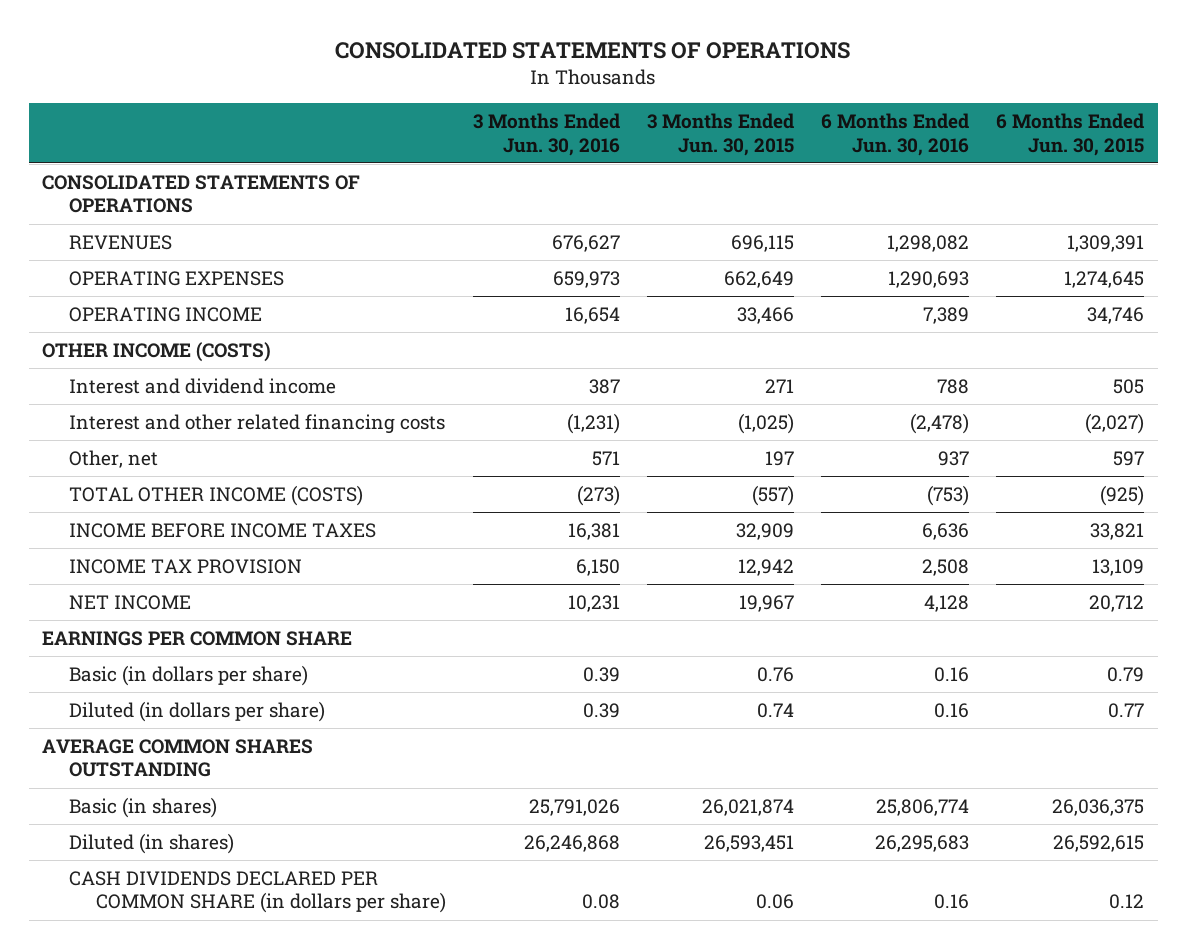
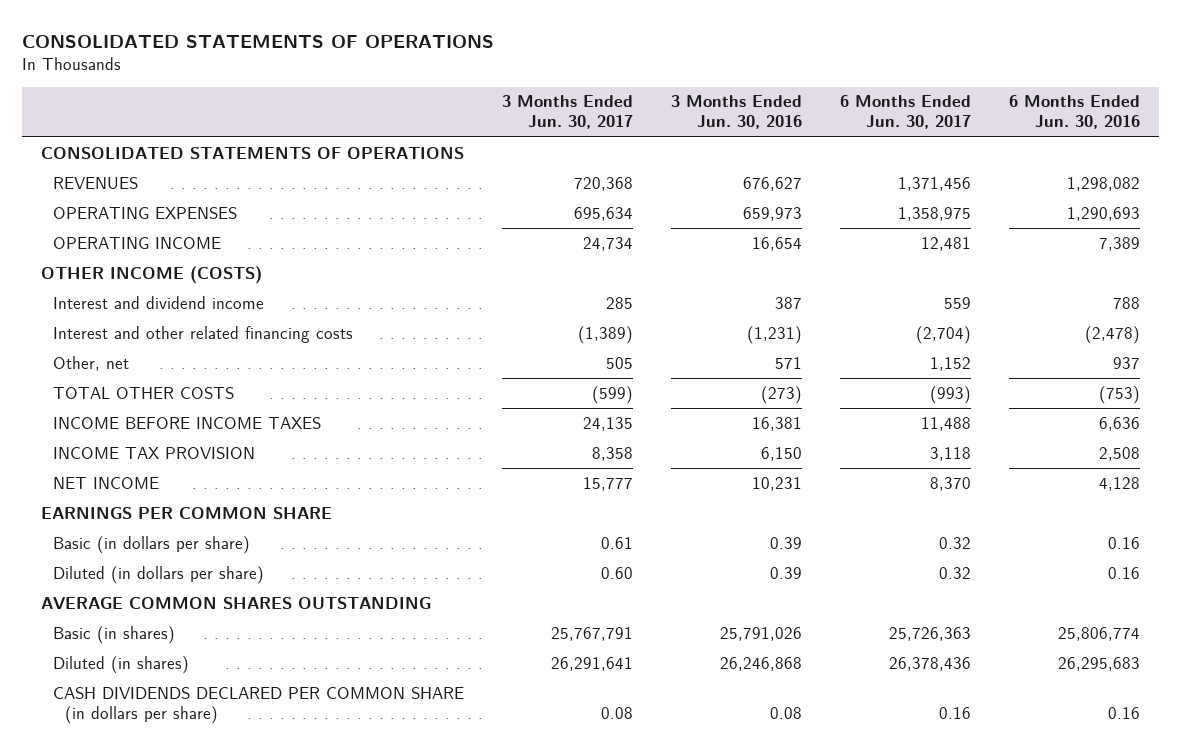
- | 3 Months Ended Jun. 30, 2016 | 3 Months Ended Jun. 30, 2015 | 6 Months Ended Jun. 30, 2016 | 6 Months Ended Jun. 30, 2015
+ | 3 Months Ended Jun. 30, 2017 | 3 Months Ended Jun. 30, 2016 | 6 Months Ended Jun. 30, 2017 | 6 Months Ended Jun. 30, 2016
- TOTAL OTHER INCOME (COSTS) | (273) | (557) | (753) | (925)
+ TOTAL OTHER COSTS | (599) | (273) | (993) | (753)

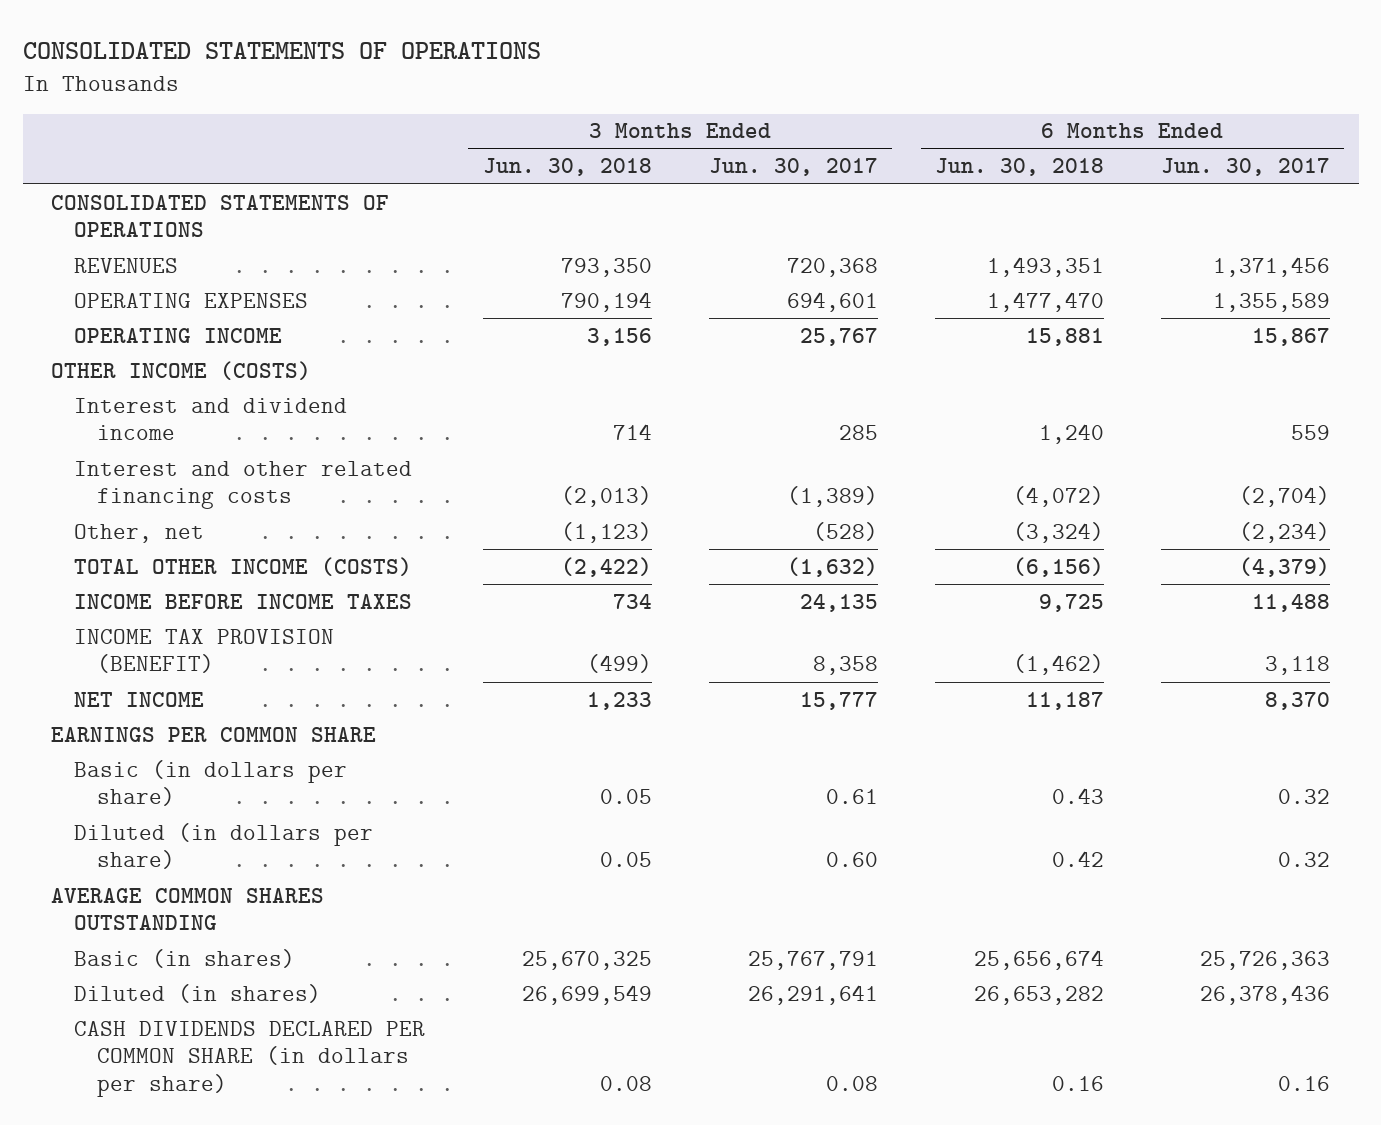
- | 3 Months Ended Jun. 30, 2017 | 3 Months Ended Jun. 30, 2016 | 6 Months Ended Jun. 30, 2017 | 6 Months Ended Jun. 30, 2016
+ | 3 Months Ended Jun. 30, 2018 | 3 Months Ended Jun. 30, 2017 | 6 Months Ended Jun. 30, 2018 | 6 Months Ended Jun. 30, 2017
- OPERATING EXPENSES | 695,634 | 659,973 | 1,358,975 | 1,290,693
- OPERATING INCOME | 24,734 | 16,654 | 12,481 | 7,389
+ OPERATING EXPENSES | 790,194 | 694,601 | 1,477,470 | 1,355,589
+ OPERATING INCOME | 3,156 | 25,767 | 15,881 | 15,867
- Other, net | 505 | 571 | 1,152 | 937
- TOTAL OTHER COSTS | (599) | (273) | (993) | (753)
+ Other, net | (1,123) | (528) | (3,324) | (2,234)
+ TOTAL OTHER INCOME (COSTS) | (2,422) | (1,632) | (6,156) | (4,379)
- INCOME TAX PROVISION | 8,358 | 6,150 | 3,118 | 2,508
+ INCOME TAX PROVISION (BENEFIT) | (499) | 8,358 | (1,462) | 3,118

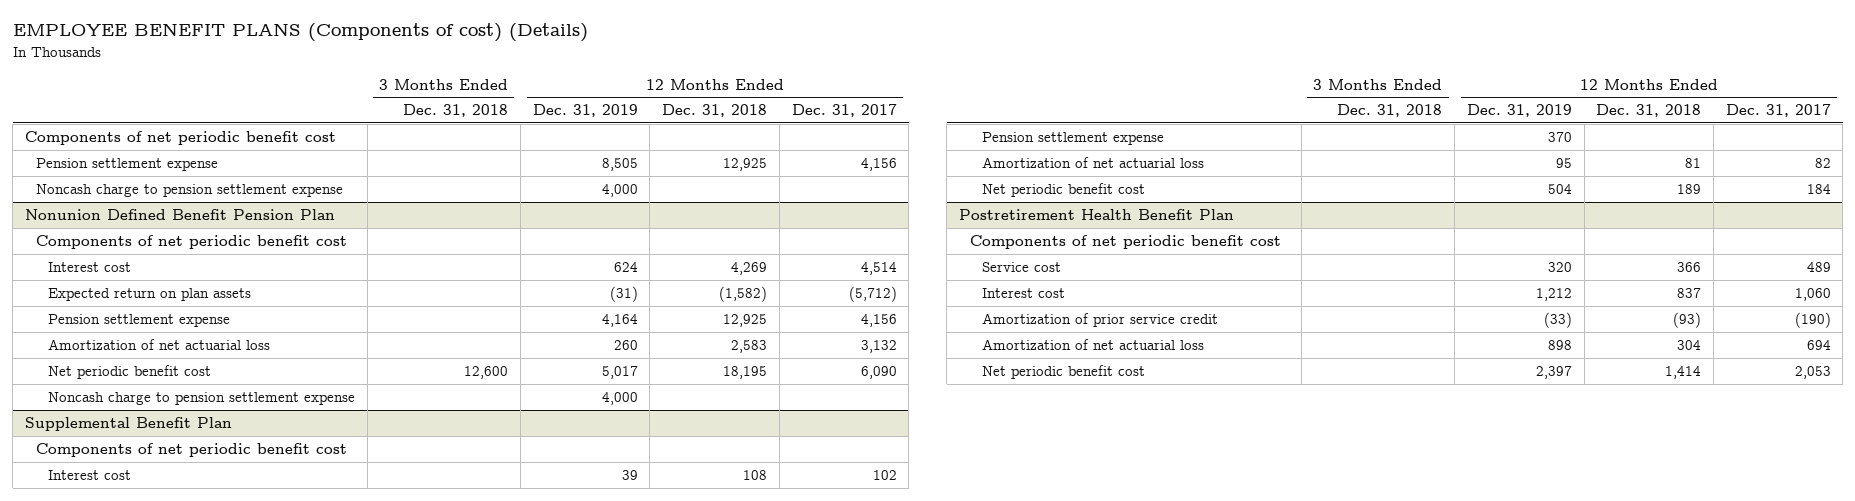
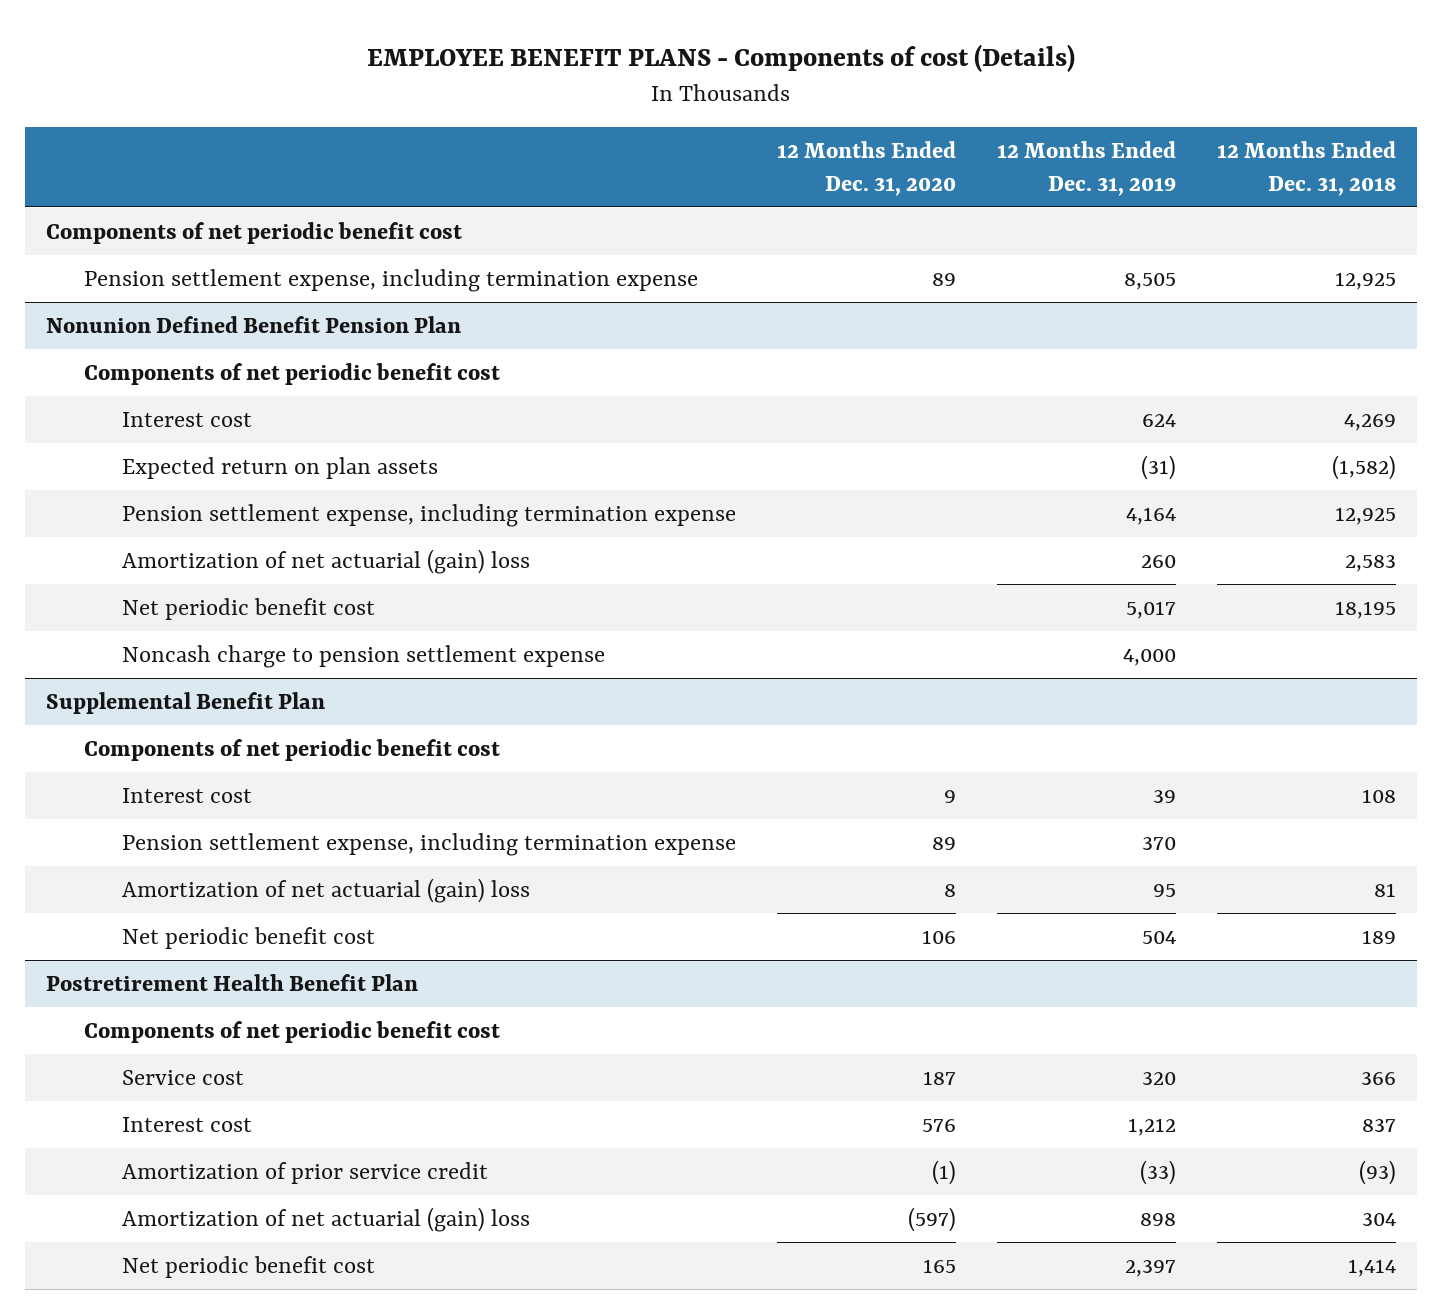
- EMPLOYEE BENEFIT PLANS (Components of cost) (Details)
+ EMPLOYEE BENEFIT PLANS - Components of cost (Details)
- | 3 Months Ended Dec. 31, 2018 | 12 Months Ended Dec. 31, 2019 | 12 Months Ended Dec. 31, 2018 | 12 Months Ended Dec. 31, 2017
+ | 12 Months Ended Dec. 31, 2020 | 12 Months Ended Dec. 31, 2019 | 12 Months Ended Dec. 31, 2018
- Pension settlement expense | | 8,505 | 12,925 | 4,156
- Noncash charge to pension settlement expense | | 4,000 | |
+ Pension settlement expense, including termination expense | 89 | 8,505 | 12,925
@ Nonunion Defined Benefit Pension Plan
- Pension settlement expense | | 4,164 | 12,925 | 4,156
- Amortization of net actuarial loss | | 260 | 2,583 | 3,132
+ Pension settlement expense, including termination expense | | 4,164 | 12,925
+ Amortization of net actuarial (gain) loss | | 260 | 2,583
@ Supplemental Benefit Plan
- Pension settlement expense | | 370 | |
- Amortization of net actuarial loss | | 95 | 81 | 82
+ Pension settlement expense, including termination expense | 89 | 370 |
+ Amortization of net actuarial (gain) loss | 8 | 95 | 81
@ Postretirement Health Benefit Plan
- Amortization of net actuarial loss | | 898 | 304 | 694
+ Amortization of net actuarial (gain) loss | (597) | 898 | 304

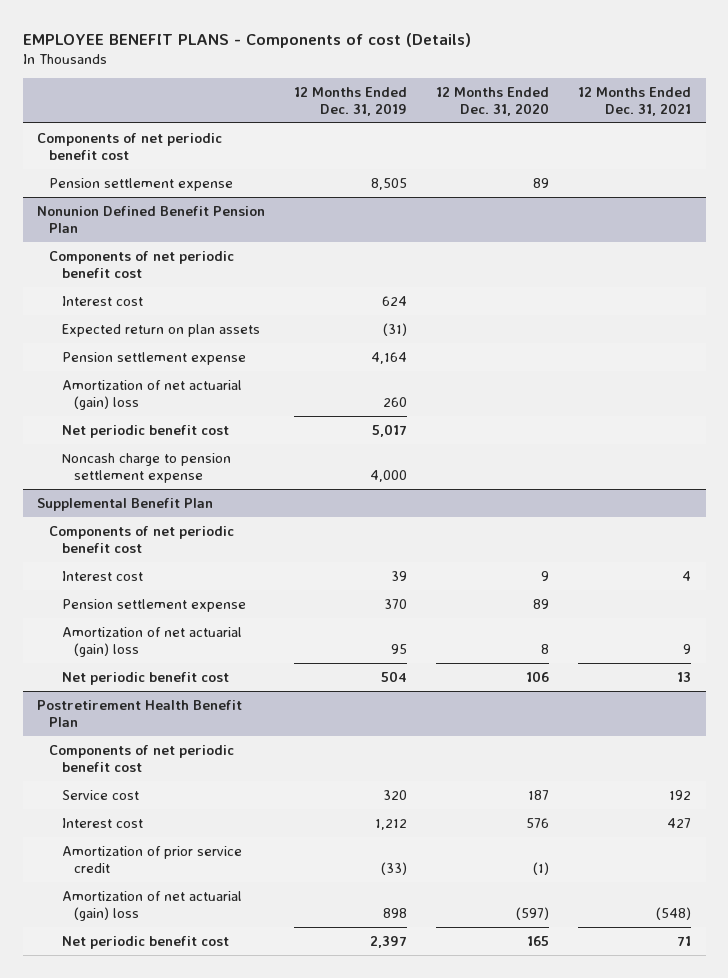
- | 12 Months Ended Dec. 31, 2020 | 12 Months Ended Dec. 31, 2019 | 12 Months Ended Dec. 31, 2018
+ | 12 Months Ended Dec. 31, 2019 | 12 Months Ended Dec. 31, 2020 | 12 Months Ended Dec. 31, 2021
- Pension settlement expense, including termination expense | 89 | 8,505 | 12,925
+ Pension settlement expense | 8,505 | 89 |
@ Nonunion Defined Benefit Pension Plan
- Pension settlement expense, including termination expense | | 4,164 | 12,925
+ Pension settlement expense | 4,164 | |
@ Supplemental Benefit Plan
- Pension settlement expense, including termination expense | 89 | 370 |
+ Pension settlement expense | 370 | 89 |

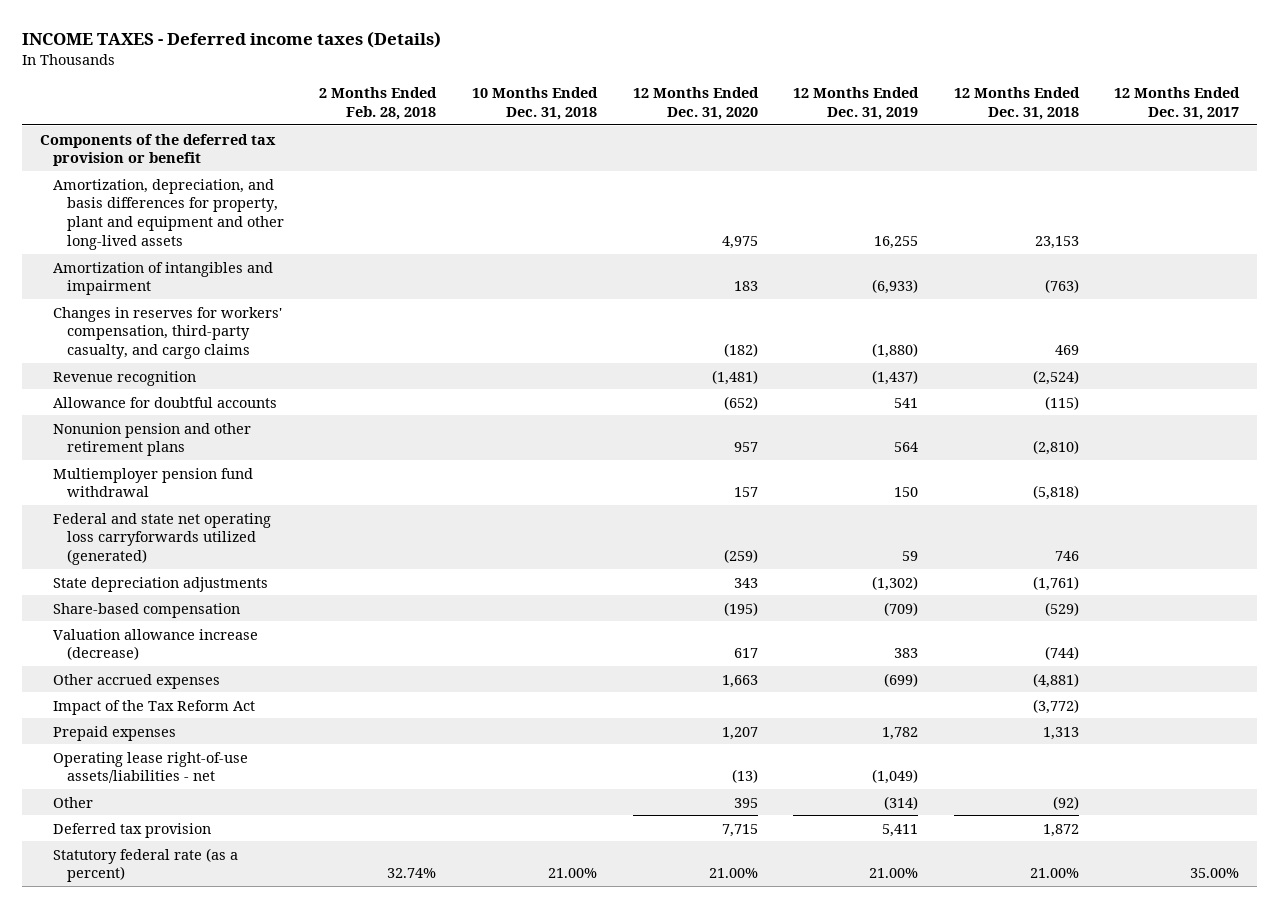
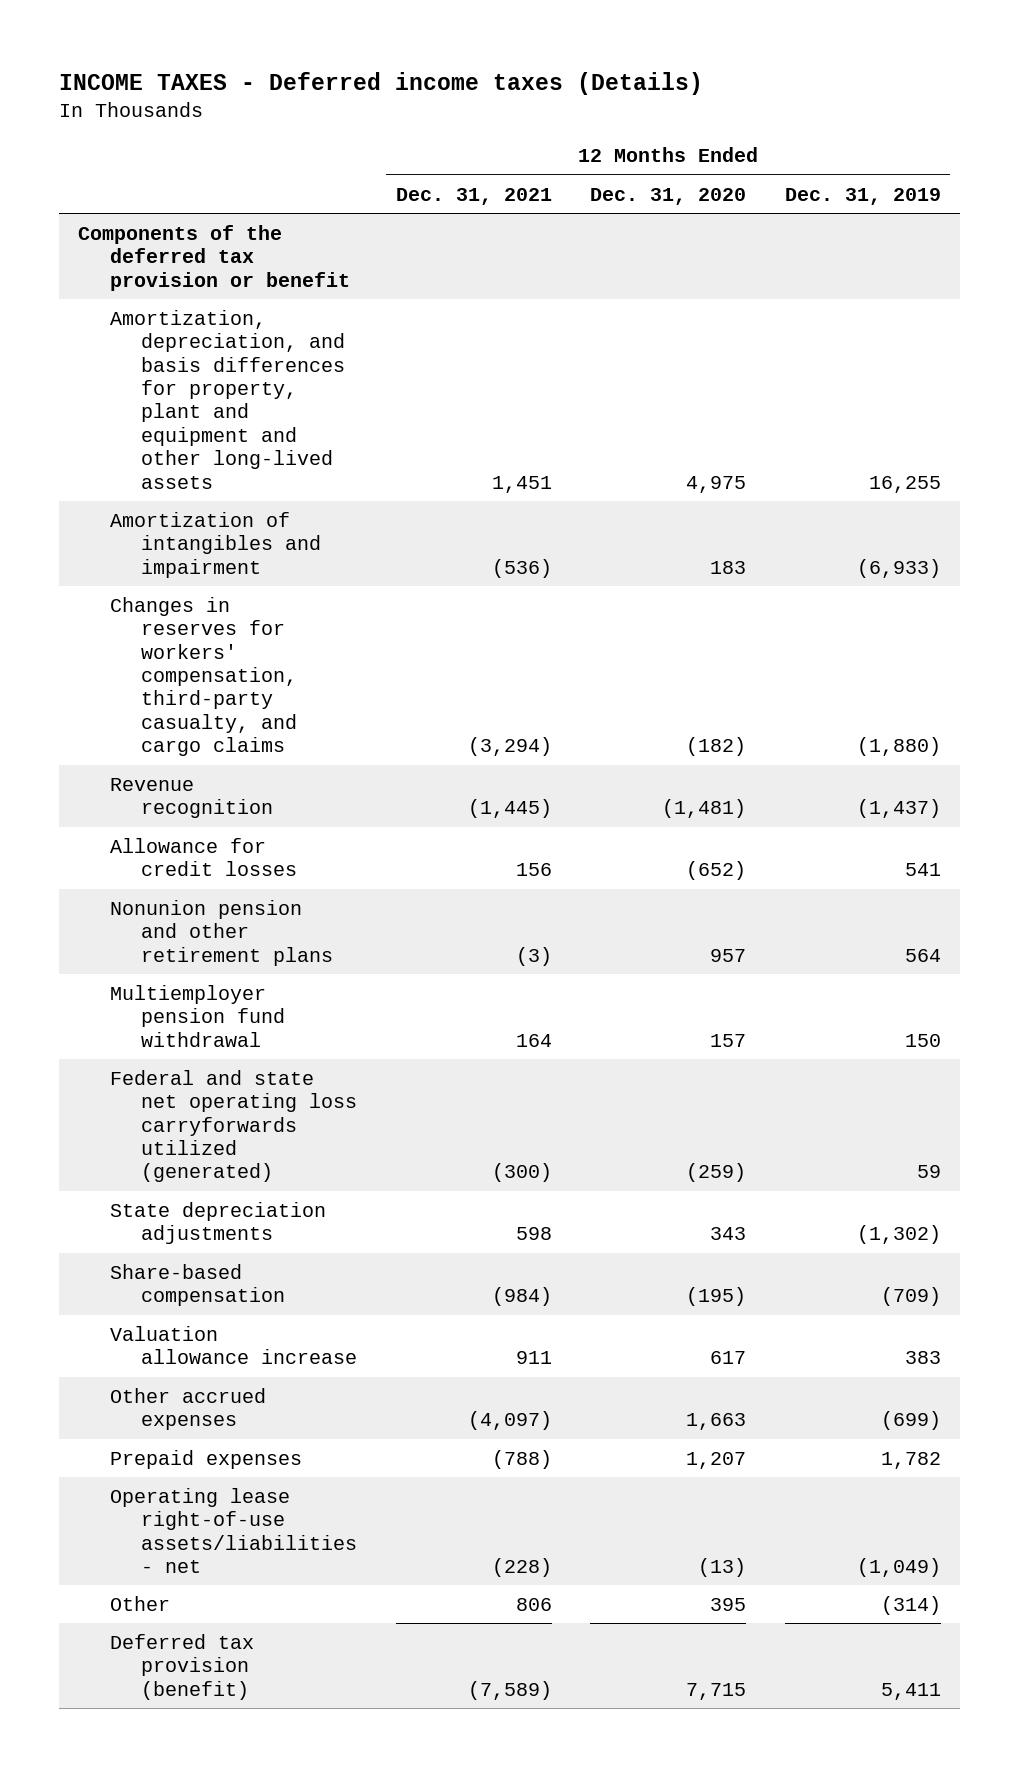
- | 2 Months Ended Feb. 28, 2018 | 10 Months Ended Dec. 31, 2018 | 12 Months Ended Dec. 31, 2020 | 12 Months Ended Dec. 31, 2019 | 12 Months Ended Dec. 31, 2018 | 12 Months Ended Dec. 31, 2017
+ | 12 Months Ended Dec. 31, 2021 | 12 Months Ended Dec. 31, 2020 | 12 Months Ended Dec. 31, 2019
- Allowance for doubtful accounts | | | (652) | 541 | (115) |
+ Allowance for credit losses | 156 | (652) | 541
- Valuation allowance increase (decrease) | | | 617 | 383 | (744) |
+ Valuation allowance increase | 911 | 617 | 383
- Impact of the Tax Reform Act | | | | | (3,772) |
- Deferred tax provision | | | 7,715 | 5,411 | 1,872 |
- Statutory federal rate (as a percent) | 32.74% | 21.00% | 21.00% | 21.00% | 21.00% | 35.00%
+ Deferred tax provision (benefit) | (7,589) | 7,715 | 5,411

